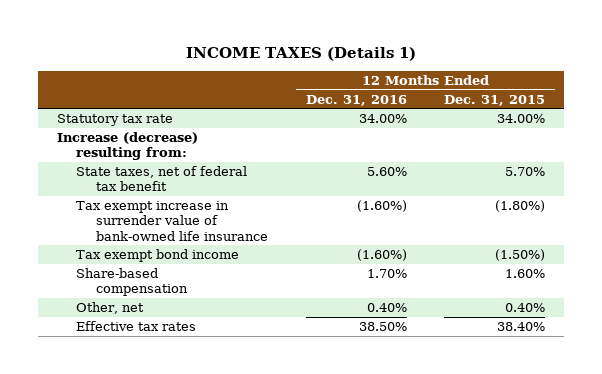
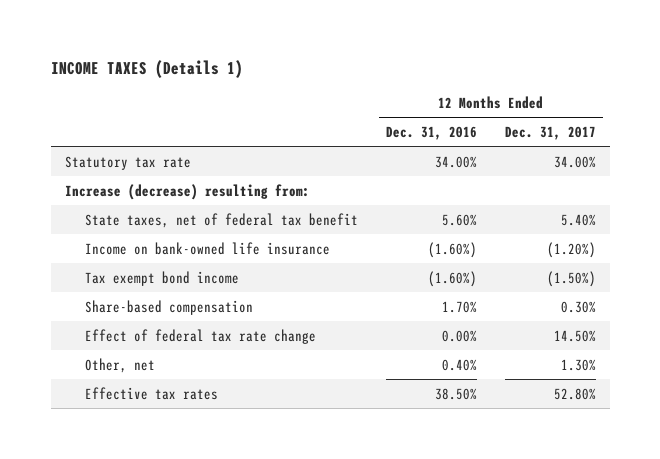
- | 12 Months Ended Dec. 31, 2016 | 12 Months Ended Dec. 31, 2015
+ | 12 Months Ended Dec. 31, 2016 | 12 Months Ended Dec. 31, 2017
- Tax exempt increase in surrender value of bank-owned life insurance | (1.60%) | (1.80%)
+ Income on bank-owned life insurance | (1.60%) | (1.20%)
+ Effect of federal tax rate change | 0.00% | 14.50%

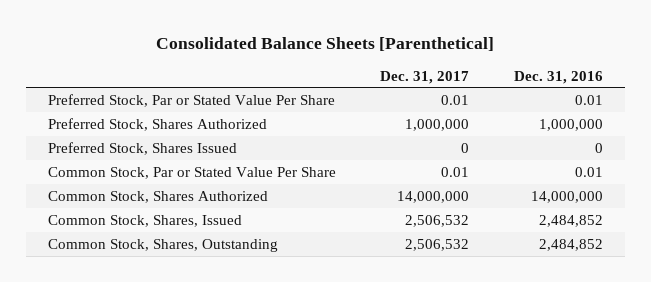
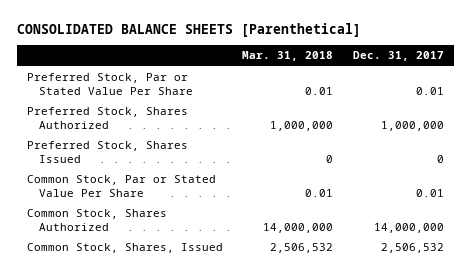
- Consolidated Balance Sheets [Parenthetical]
+ CONSOLIDATED BALANCE SHEETS [Parenthetical]
- | Dec. 31, 2017 | Dec. 31, 2016
+ | Mar. 31, 2018 | Dec. 31, 2017
- Common Stock, Shares, Outstanding | 2,506,532 | 2,484,852

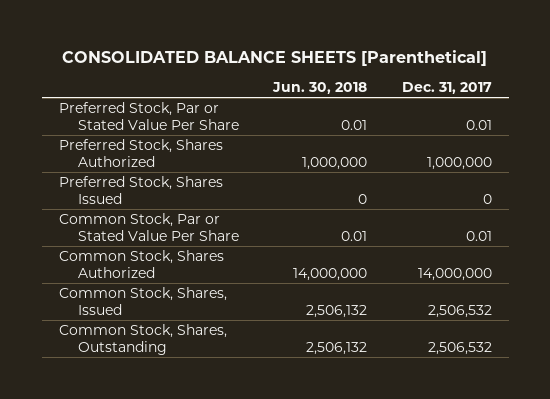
- | Mar. 31, 2018 | Dec. 31, 2017
+ | Jun. 30, 2018 | Dec. 31, 2017
+ Common Stock, Shares, Outstanding | 2,506,132 | 2,506,532

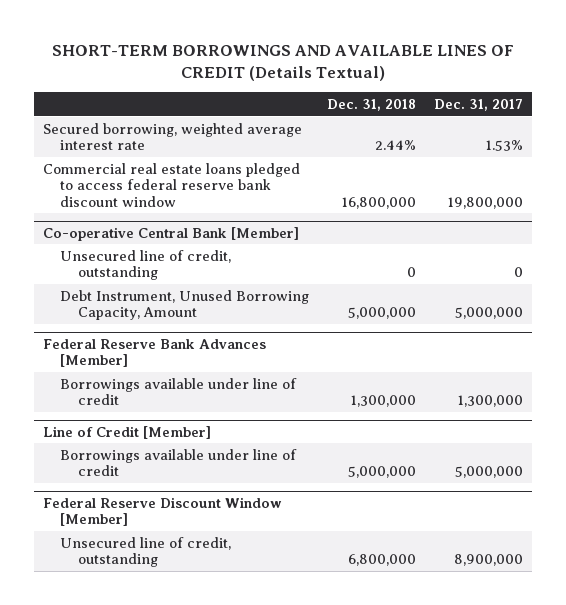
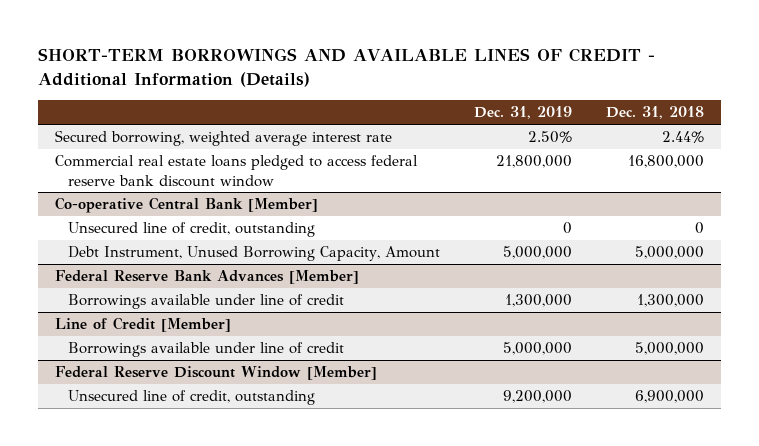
- SHORT-TERM BORROWINGS AND AVAILABLE LINES OF CREDIT (Details Textual)
+ SHORT-TERM BORROWINGS AND AVAILABLE LINES OF CREDIT - Additional Information (Details)
- | Dec. 31, 2018 | Dec. 31, 2017
+ | Dec. 31, 2019 | Dec. 31, 2018
@ Federal Reserve Discount Window [Member]
- Unsecured line of credit, outstanding | 6,800,000 | 8,900,000
+ Unsecured line of credit, outstanding | 9,200,000 | 6,900,000

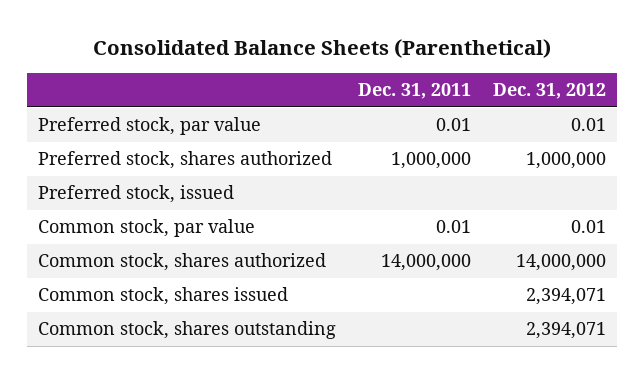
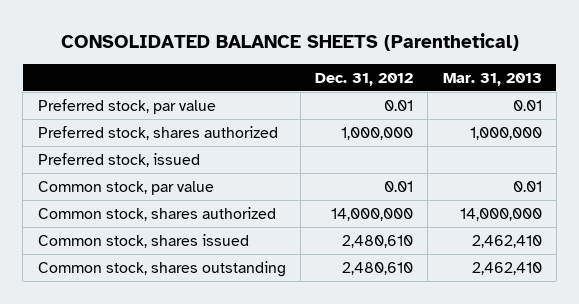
- Consolidated Balance Sheets (Parenthetical)
+ CONSOLIDATED BALANCE SHEETS (Parenthetical)
- | Dec. 31, 2011 | Dec. 31, 2012
+ | Dec. 31, 2012 | Mar. 31, 2013
- Common stock, shares issued | | 2,394,071
- Common stock, shares outstanding | | 2,394,071
+ Common stock, shares issued | 2,480,610 | 2,462,410
+ Common stock, shares outstanding | 2,480,610 | 2,462,410

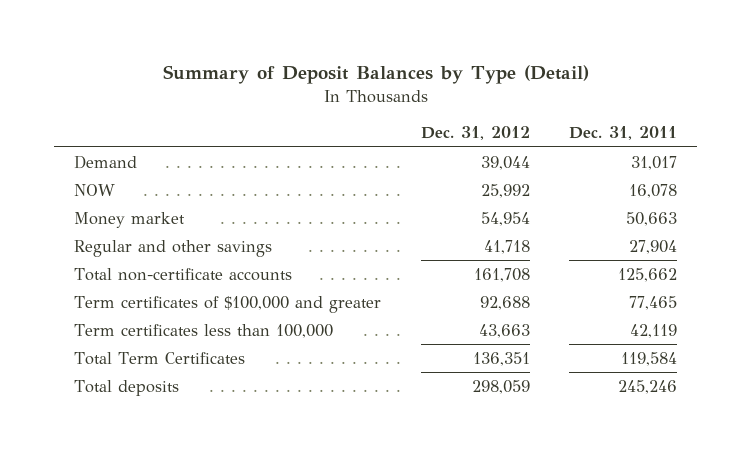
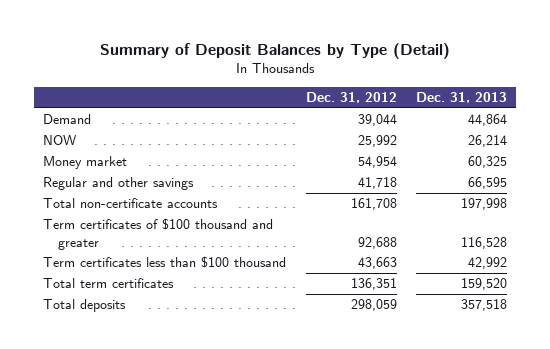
- | Dec. 31, 2012 | Dec. 31, 2011
+ | Dec. 31, 2012 | Dec. 31, 2013
- Term certificates of $100,000 and greater | 92,688 | 77,465
- Term certificates less than 100,000 | 43,663 | 42,119
- Total Term Certificates | 136,351 | 119,584
+ Term certificates of $100 thousand and greater | 92,688 | 116,528
+ Term certificates less than $100 thousand | 43,663 | 42,992
+ Total term certificates | 136,351 | 159,520

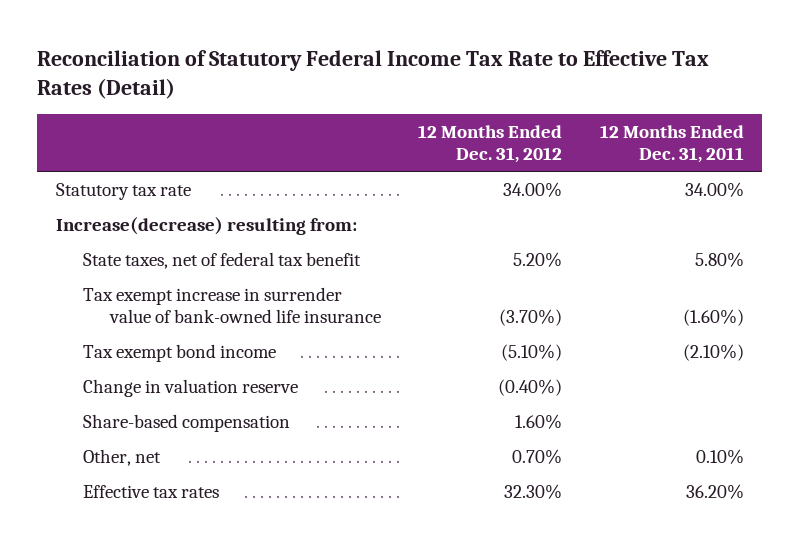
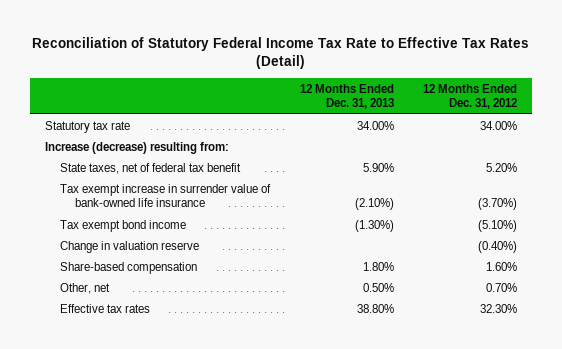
- | 12 Months Ended Dec. 31, 2012 | 12 Months Ended Dec. 31, 2011
+ | 12 Months Ended Dec. 31, 2013 | 12 Months Ended Dec. 31, 2012
- Increase(decrease) resulting from:
+ Increase (decrease) resulting from:

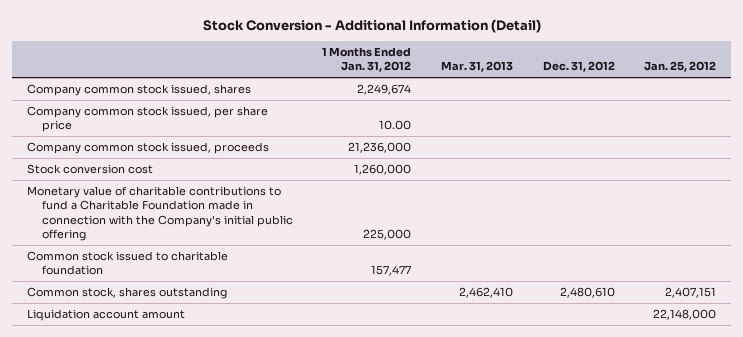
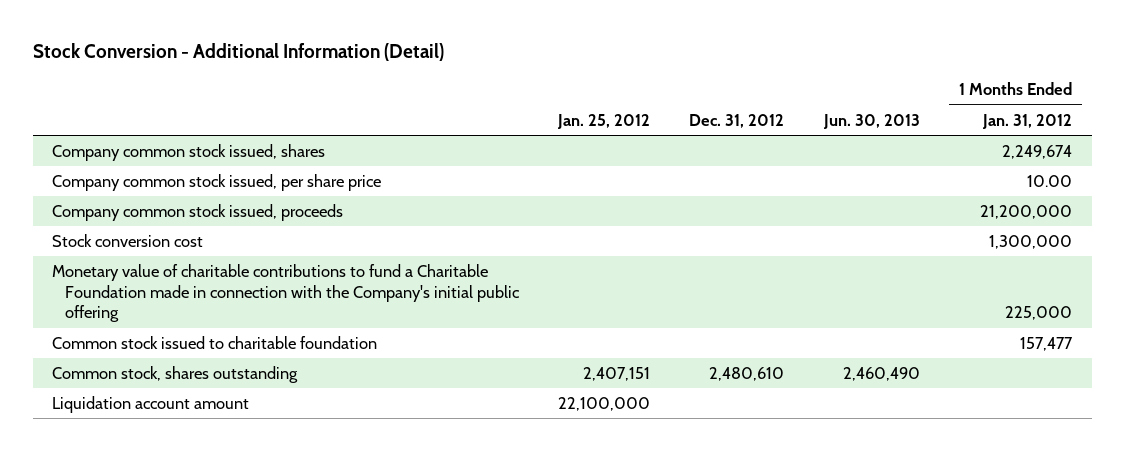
- | 1 Months Ended Jan. 31, 2012 | Mar. 31, 2013 | Dec. 31, 2012 | Jan. 25, 2012
+ | Jan. 25, 2012 | Dec. 31, 2012 | Jun. 30, 2013 | 1 Months Ended Jan. 31, 2012
- Company common stock issued, proceeds | 21,236,000 | | |
- Stock conversion cost | 1,260,000 | | |
+ Company common stock issued, proceeds | | | | 21,200,000
+ Stock conversion cost | | | | 1,300,000
- Liquidation account amount | | | | 22,148,000
+ Liquidation account amount | 22,100,000 | | |

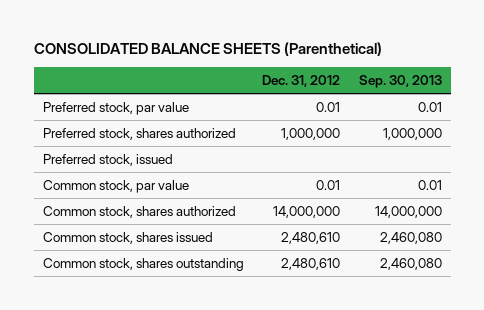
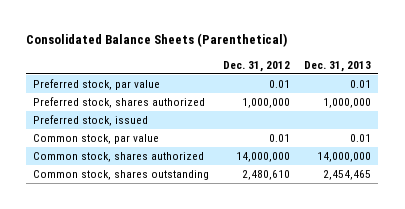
- CONSOLIDATED BALANCE SHEETS (Parenthetical)
+ Consolidated Balance Sheets (Parenthetical)
- | Dec. 31, 2012 | Sep. 30, 2013
+ | Dec. 31, 2012 | Dec. 31, 2013
- Common stock, shares issued | 2,480,610 | 2,460,080

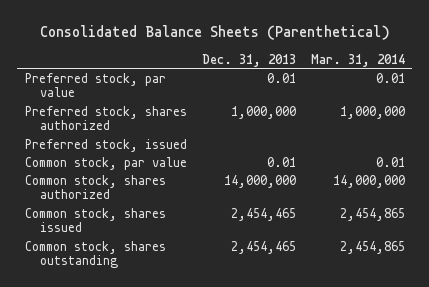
- | Dec. 31, 2012 | Dec. 31, 2013
+ | Dec. 31, 2013 | Mar. 31, 2014
+ Common stock, shares issued | 2,454,465 | 2,454,865

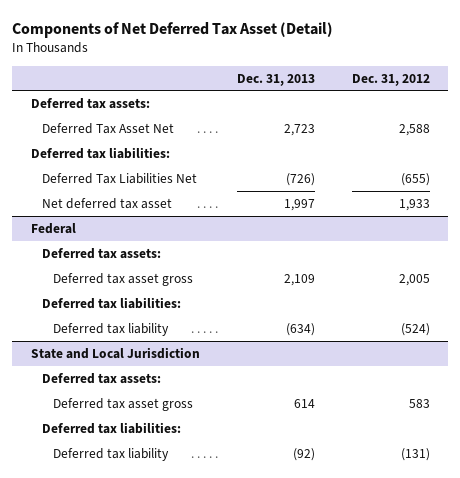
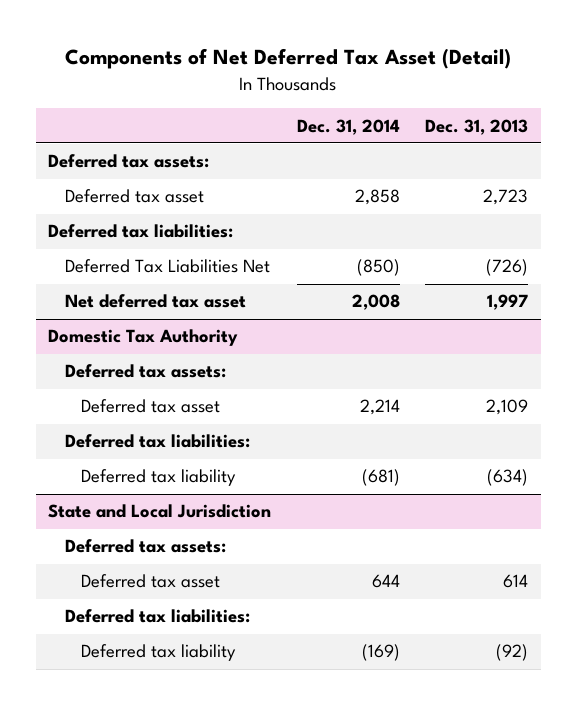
- | Dec. 31, 2013 | Dec. 31, 2012
+ | Dec. 31, 2014 | Dec. 31, 2013
- Deferred Tax Asset Net | 2,723 | 2,588
+ Deferred tax asset | 2,858 | 2,723
- Federal
+ Domestic Tax Authority
- Deferred tax asset gross | 2,109 | 2,005
+ Deferred tax asset | 2,214 | 2,109
@ State and Local Jurisdiction
- Deferred tax asset gross | 614 | 583
+ Deferred tax asset | 644 | 614

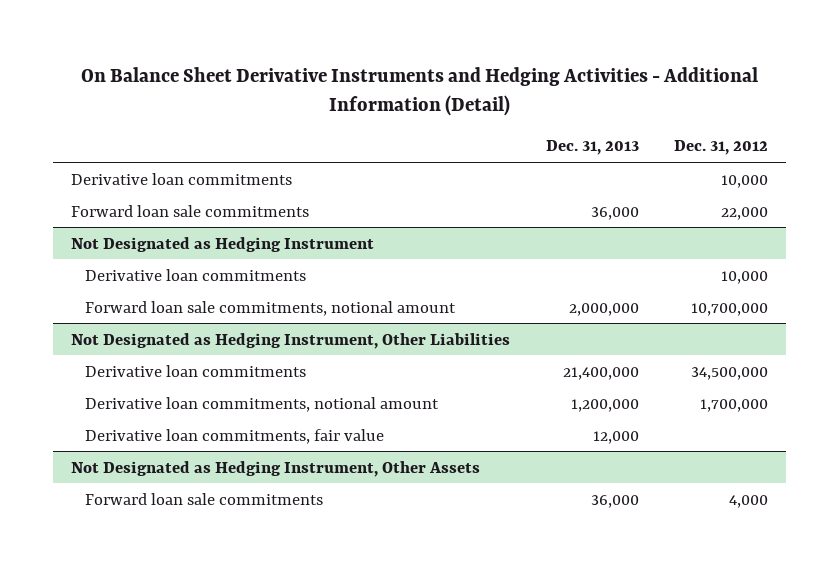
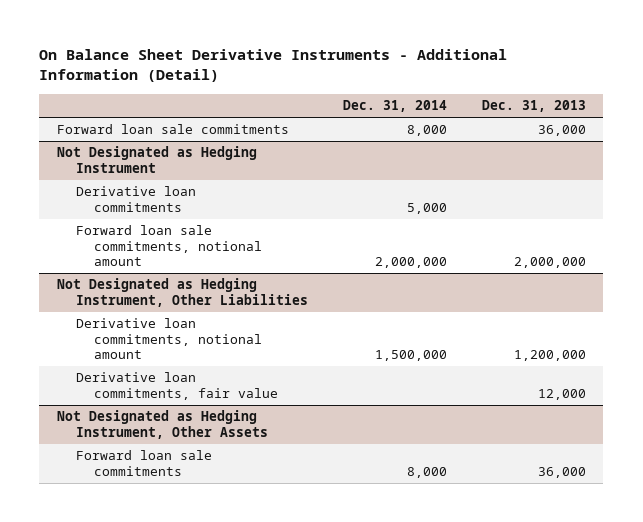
- On Balance Sheet Derivative Instruments and Hedging Activities - Additional Information (Detail)
+ On Balance Sheet Derivative Instruments - Additional Information (Detail)
- | Dec. 31, 2013 | Dec. 31, 2012
+ | Dec. 31, 2014 | Dec. 31, 2013
- Derivative loan commitments | | 10,000
@ Not Designated as Hedging Instrument, Other Liabilities
- Derivative loan commitments | 21,400,000 | 34,500,000

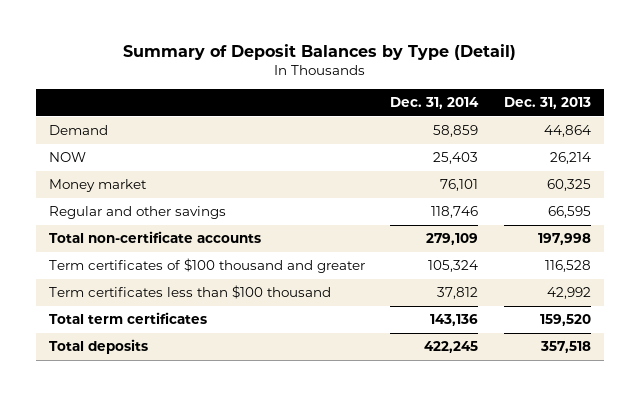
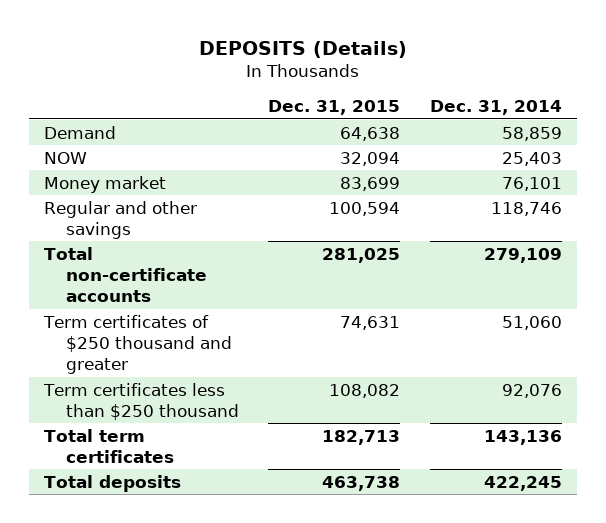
- Summary of Deposit Balances by Type (Detail)
+ DEPOSITS (Details)
- | Dec. 31, 2014 | Dec. 31, 2013
+ | Dec. 31, 2015 | Dec. 31, 2014
- Term certificates of $100 thousand and greater | 105,324 | 116,528
- Term certificates less than $100 thousand | 37,812 | 42,992
+ Term certificates of $250 thousand and greater | 74,631 | 51,060
+ Term certificates less than $250 thousand | 108,082 | 92,076

